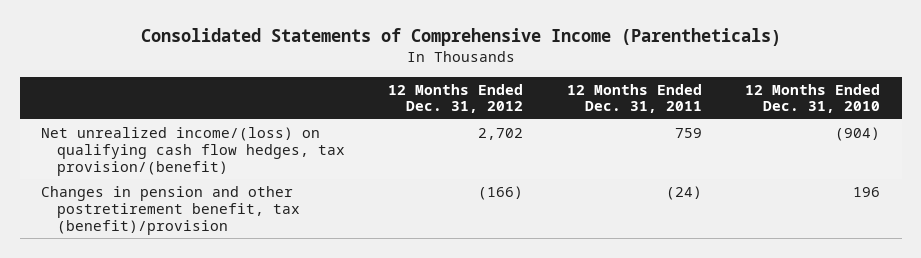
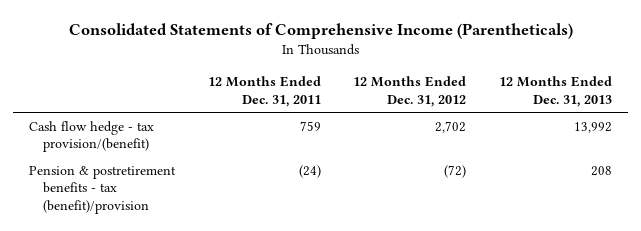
- | 12 Months Ended Dec. 31, 2012 | 12 Months Ended Dec. 31, 2011 | 12 Months Ended Dec. 31, 2010
+ | 12 Months Ended Dec. 31, 2011 | 12 Months Ended Dec. 31, 2012 | 12 Months Ended Dec. 31, 2013
- Net unrealized income/(loss) on qualifying cash flow hedges, tax provision/(benefit) | 2,702 | 759 | (904)
- Changes in pension and other postretirement benefit, tax (benefit)/provision | (166) | (24) | 196
+ Cash flow hedge - tax provision/(benefit) | 759 | 2,702 | 13,992
+ Pension & postretirement benefits - tax (benefit)/provision | (24) | (72) | 208

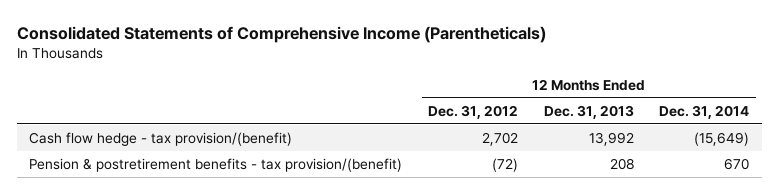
- | 12 Months Ended Dec. 31, 2011 | 12 Months Ended Dec. 31, 2012 | 12 Months Ended Dec. 31, 2013
+ | 12 Months Ended Dec. 31, 2012 | 12 Months Ended Dec. 31, 2013 | 12 Months Ended Dec. 31, 2014
- Pension & postretirement benefits - tax (benefit)/provision | (24) | (72) | 208
+ Pension & postretirement benefits - tax provision/(benefit) | (72) | 208 | 670

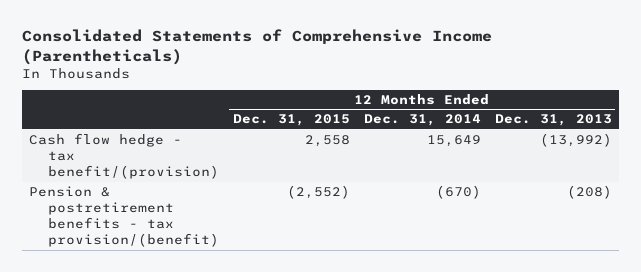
- | 12 Months Ended Dec. 31, 2012 | 12 Months Ended Dec. 31, 2013 | 12 Months Ended Dec. 31, 2014
+ | 12 Months Ended Dec. 31, 2015 | 12 Months Ended Dec. 31, 2014 | 12 Months Ended Dec. 31, 2013
- Cash flow hedge - tax provision/(benefit) | 2,702 | 13,992 | (15,649)
- Pension & postretirement benefits - tax provision/(benefit) | (72) | 208 | 670
+ Cash flow hedge - tax benefit/(provision) | 2,558 | 15,649 | (13,992)
+ Pension & postretirement benefits - tax provision/(benefit) | (2,552) | (670) | (208)

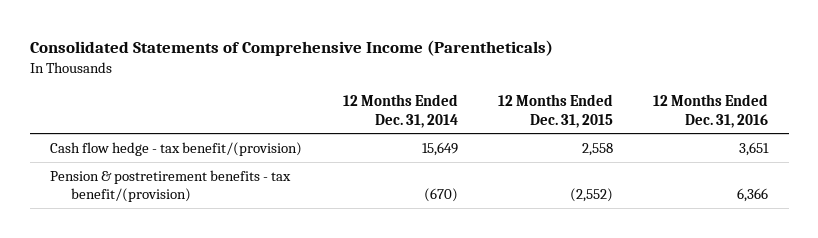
- | 12 Months Ended Dec. 31, 2015 | 12 Months Ended Dec. 31, 2014 | 12 Months Ended Dec. 31, 2013
+ | 12 Months Ended Dec. 31, 2014 | 12 Months Ended Dec. 31, 2015 | 12 Months Ended Dec. 31, 2016
- Pension & postretirement benefits - tax provision/(benefit) | (2,552) | (670) | (208)
+ Pension & postretirement benefits - tax benefit/(provision) | (670) | (2,552) | 6,366

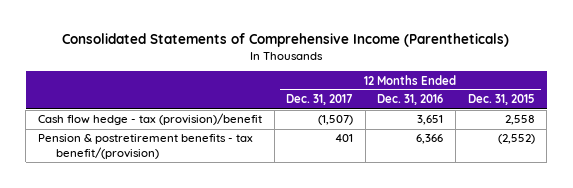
- | 12 Months Ended Dec. 31, 2014 | 12 Months Ended Dec. 31, 2015 | 12 Months Ended Dec. 31, 2016
+ | 12 Months Ended Dec. 31, 2017 | 12 Months Ended Dec. 31, 2016 | 12 Months Ended Dec. 31, 2015
- Cash flow hedge - tax benefit/(provision) | 15,649 | 2,558 | 3,651
+ Cash flow hedge - tax (provision)/benefit | (1,507) | 3,651 | 2,558

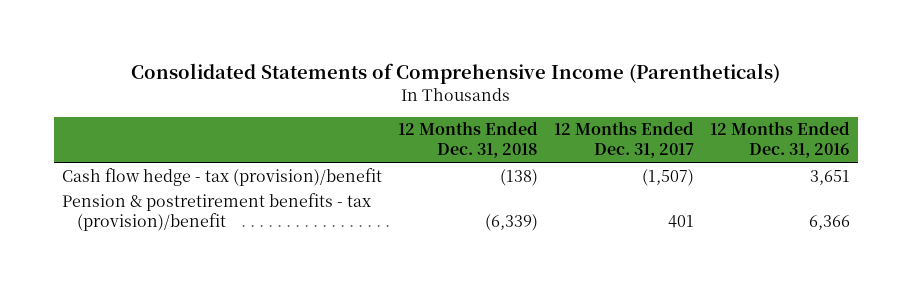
- | 12 Months Ended Dec. 31, 2017 | 12 Months Ended Dec. 31, 2016 | 12 Months Ended Dec. 31, 2015
+ | 12 Months Ended Dec. 31, 2018 | 12 Months Ended Dec. 31, 2017 | 12 Months Ended Dec. 31, 2016
- Pension & postretirement benefits - tax benefit/(provision) | 401 | 6,366 | (2,552)
+ Pension & postretirement benefits - tax (provision)/benefit | (6,339) | 401 | 6,366

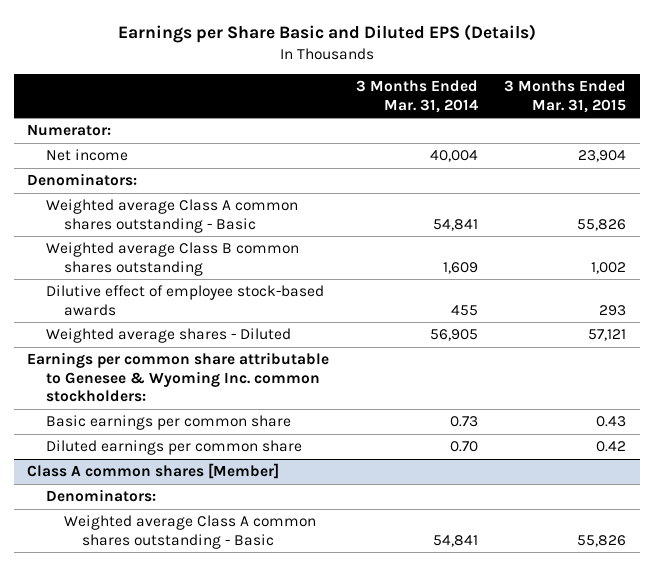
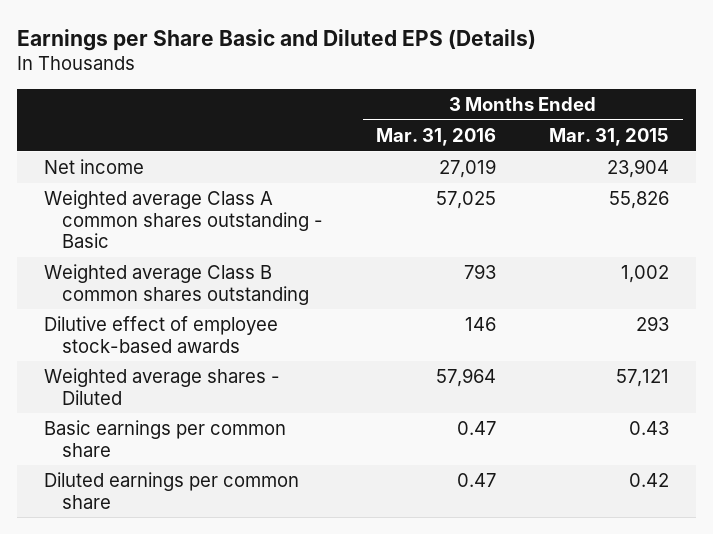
- | 3 Months Ended Mar. 31, 2014 | 3 Months Ended Mar. 31, 2015
+ | 3 Months Ended Mar. 31, 2016 | 3 Months Ended Mar. 31, 2015
- Numerator:
- Denominators:
- Earnings per common share attributable to Genesee & Wyoming Inc. common stockholders:
- Class A common shares [Member]
- Denominators:
- Weighted average Class A common shares outstanding - Basic | 54,841 | 55,826

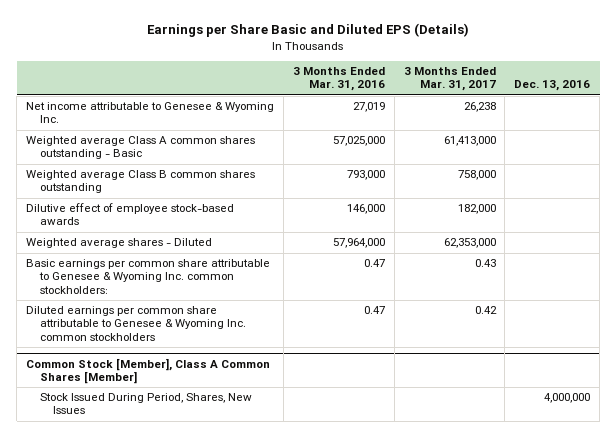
- | 3 Months Ended Mar. 31, 2016 | 3 Months Ended Mar. 31, 2015
+ | 3 Months Ended Mar. 31, 2016 | 3 Months Ended Mar. 31, 2017 | Dec. 13, 2016
- Net income | 27,019 | 23,904
- Weighted average Class A common shares outstanding - Basic | 57,025 | 55,826
- Weighted average Class B common shares outstanding | 793 | 1,002
- Dilutive effect of employee stock-based awards | 146 | 293
- Weighted average shares - Diluted | 57,964 | 57,121
- Basic earnings per common share | 0.47 | 0.43
- Diluted earnings per common share | 0.47 | 0.42
+ Net income attributable to Genesee & Wyoming Inc. | 27,019 | 26,238 |
+ Weighted average Class A common shares outstanding - Basic | 57,025,000 | 61,413,000 |
+ Weighted average Class B common shares outstanding | 793,000 | 758,000 |
+ Dilutive effect of employee stock-based awards | 146,000 | 182,000 |
+ Weighted average shares - Diluted | 57,964,000 | 62,353,000 |
+ Basic earnings per common share attributable to Genesee & Wyoming Inc. common stockholders: | 0.47 | 0.43 |
+ Diluted earnings per common share attributable to Genesee & Wyoming Inc. common stockholders | 0.47 | 0.42 |
+ Common Stock [Member], Class A Common Shares [Member]
+ Stock Issued During Period, Shares, New Issues | | | 4,000,000

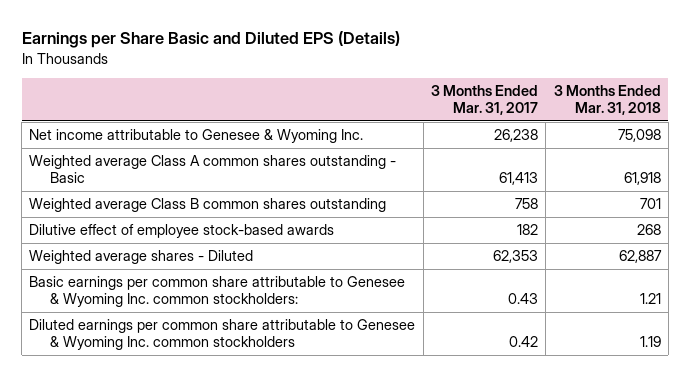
- | 3 Months Ended Mar. 31, 2016 | 3 Months Ended Mar. 31, 2017 | Dec. 13, 2016
+ | 3 Months Ended Mar. 31, 2017 | 3 Months Ended Mar. 31, 2018
- Weighted average Class A common shares outstanding - Basic | 57,025,000 | 61,413,000 |
- Weighted average Class B common shares outstanding | 793,000 | 758,000 |
- Dilutive effect of employee stock-based awards | 146,000 | 182,000 |
- Weighted average shares - Diluted | 57,964,000 | 62,353,000 |
+ Weighted average Class A common shares outstanding - Basic | 61,413 | 61,918
+ Weighted average Class B common shares outstanding | 758 | 701
+ Dilutive effect of employee stock-based awards | 182 | 268
+ Weighted average shares - Diluted | 62,353 | 62,887
- Common Stock [Member], Class A Common Shares [Member]
- Stock Issued During Period, Shares, New Issues | | | 4,000,000

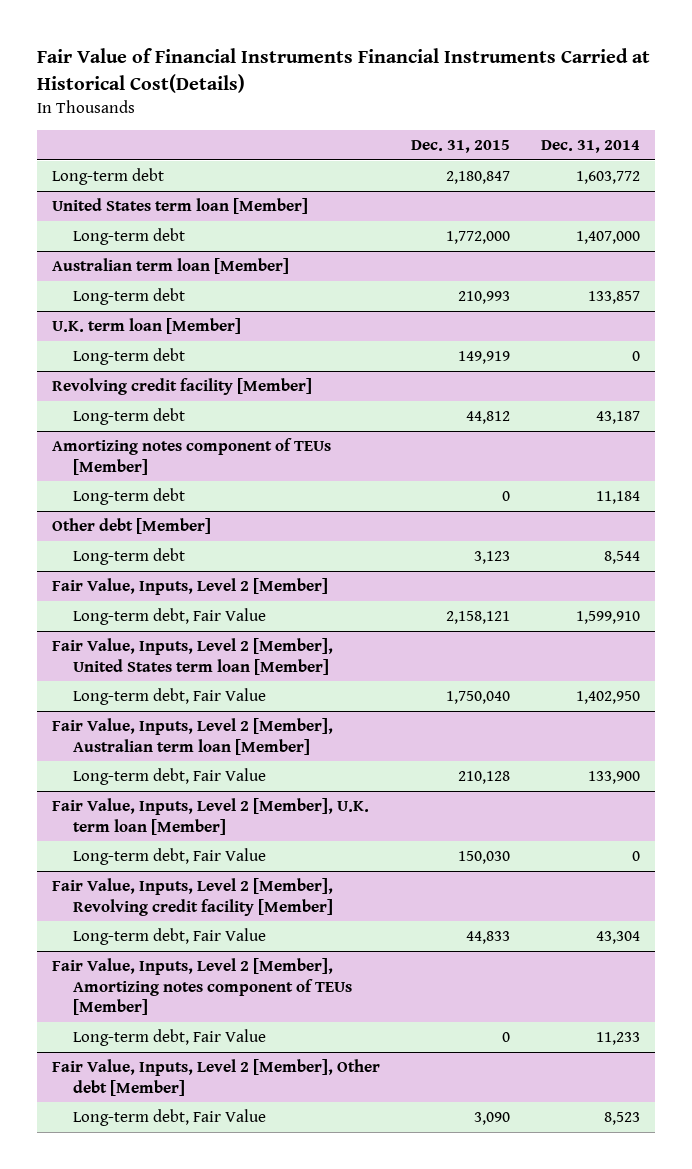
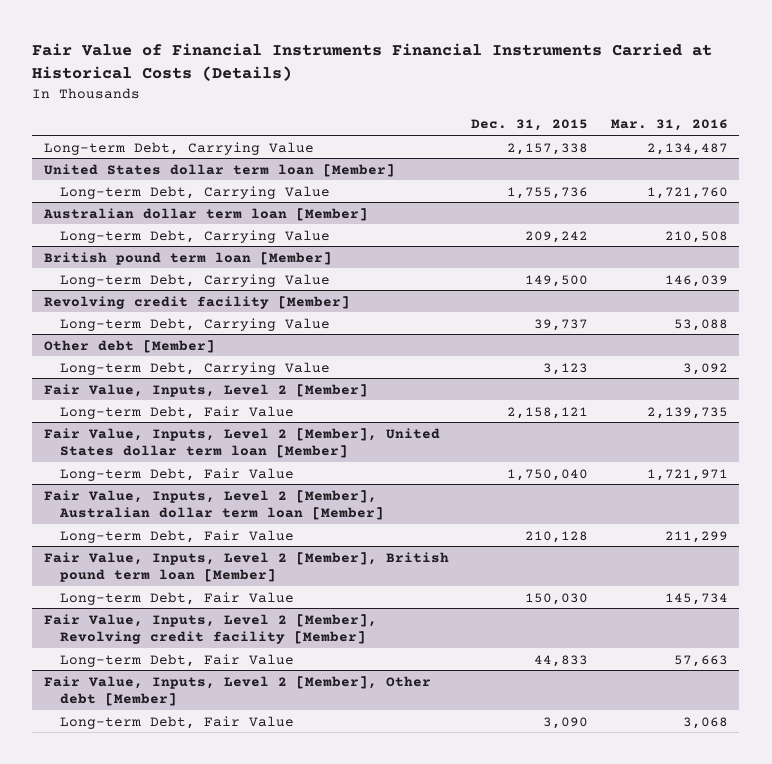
- Fair Value of Financial Instruments Financial Instruments Carried at Historical Cost(Details)
+ Fair Value of Financial Instruments Financial Instruments Carried at Historical Costs (Details)
- | Dec. 31, 2015 | Dec. 31, 2014
+ | Dec. 31, 2015 | Mar. 31, 2016
- Long-term debt | 2,180,847 | 1,603,772
- United States term loan [Member]
- Long-term debt | 1,772,000 | 1,407,000
- Australian term loan [Member]
- Long-term debt | 210,993 | 133,857
- U.K. term loan [Member]
- Long-term debt | 149,919 | 0
+ Long-term Debt, Carrying Value | 2,157,338 | 2,134,487
+ United States dollar term loan [Member]
+ Long-term Debt, Carrying Value | 1,755,736 | 1,721,760
+ Australian dollar term loan [Member]
+ Long-term Debt, Carrying Value | 209,242 | 210,508
+ British pound term loan [Member]
+ Long-term Debt, Carrying Value | 149,500 | 146,039
@ Revolving credit facility [Member]
- Long-term debt | 44,812 | 43,187
- Amortizing notes component of TEUs [Member]
- Long-term debt | 0 | 11,184
@ Revolving credit facility [Member]
+ Long-term Debt, Carrying Value | 39,737 | 53,088
@ Other debt [Member]
- Long-term debt | 3,123 | 8,544
+ Long-term Debt, Carrying Value | 3,123 | 3,092
@ Fair Value, Inputs, Level 2 [Member]
- Long-term debt, Fair Value | 2,158,121 | 1,599,910
- Fair Value, Inputs, Level 2 [Member], United States term loan [Member]
- Long-term debt, Fair Value | 1,750,040 | 1,402,950
- Fair Value, Inputs, Level 2 [Member], Australian term loan [Member]
- Long-term debt, Fair Value | 210,128 | 133,900
- Fair Value, Inputs, Level 2 [Member], U.K. term loan [Member]
- Long-term debt, Fair Value | 150,030 | 0
@ Fair Value, Inputs, Level 2 [Member]
+ Long-term Debt, Fair Value | 2,158,121 | 2,139,735
+ Fair Value, Inputs, Level 2 [Member], United States dollar term loan [Member]
+ Long-term Debt, Fair Value | 1,750,040 | 1,721,971
+ Fair Value, Inputs, Level 2 [Member], Australian dollar term loan [Member]
+ Long-term Debt, Fair Value | 210,128 | 211,299
+ Fair Value, Inputs, Level 2 [Member], British pound term loan [Member]
+ Long-term Debt, Fair Value | 150,030 | 145,734
@ Fair Value, Inputs, Level 2 [Member], Revolving credit facility [Member]
- Long-term debt, Fair Value | 44,833 | 43,304
- Fair Value, Inputs, Level 2 [Member], Amortizing notes component of TEUs [Member]
- Long-term debt, Fair Value | 0 | 11,233
@ Fair Value, Inputs, Level 2 [Member], Revolving credit facility [Member]
+ Long-term Debt, Fair Value | 44,833 | 57,663
@ Fair Value, Inputs, Level 2 [Member], Other debt [Member]
- Long-term debt, Fair Value | 3,090 | 8,523
+ Long-term Debt, Fair Value | 3,090 | 3,068

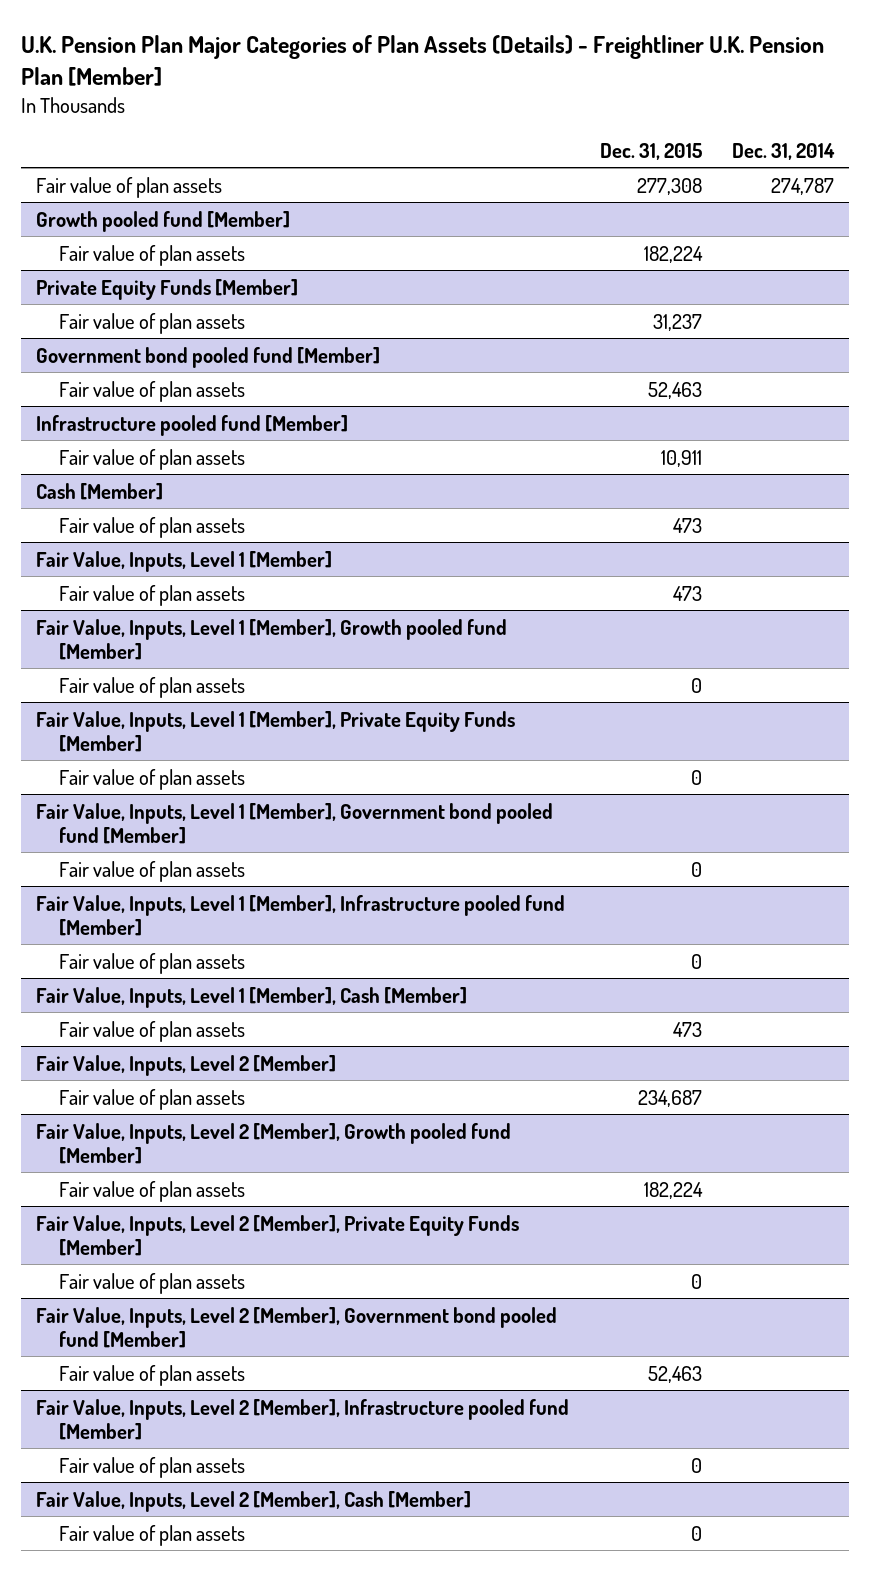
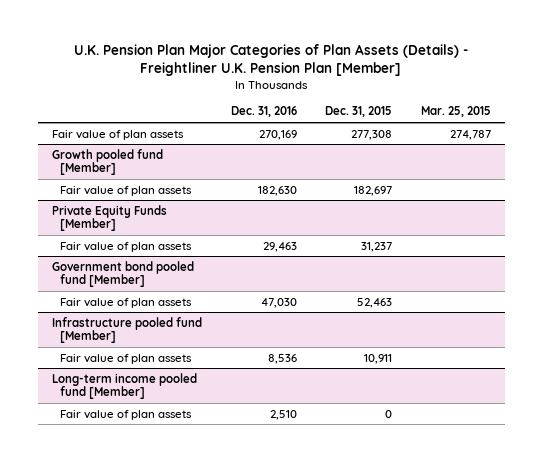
- | Dec. 31, 2015 | Dec. 31, 2014
+ | Dec. 31, 2016 | Dec. 31, 2015 | Mar. 25, 2015
@ Growth pooled fund [Member]
- Fair value of plan assets | 182,224 |
+ Fair value of plan assets | 182,630 | 182,697 |
- Cash [Member]
- Fair value of plan assets | 473 |
- Fair Value, Inputs, Level 1 [Member]
- Fair value of plan assets | 473 |
- Fair Value, Inputs, Level 1 [Member], Growth pooled fund [Member]
- Fair value of plan assets | 0 |
- Fair Value, Inputs, Level 1 [Member], Private Equity Funds [Member]
- Fair value of plan assets | 0 |
- Fair Value, Inputs, Level 1 [Member], Government bond pooled fund [Member]
- Fair value of plan assets | 0 |
- Fair Value, Inputs, Level 1 [Member], Infrastructure pooled fund [Member]
- Fair value of plan assets | 0 |
- Fair Value, Inputs, Level 1 [Member], Cash [Member]
- Fair value of plan assets | 473 |
- Fair Value, Inputs, Level 2 [Member]
- Fair value of plan assets | 234,687 |
- Fair Value, Inputs, Level 2 [Member], Growth pooled fund [Member]
- Fair value of plan assets | 182,224 |
- Fair Value, Inputs, Level 2 [Member], Private Equity Funds [Member]
- Fair value of plan assets | 0 |
- Fair Value, Inputs, Level 2 [Member], Government bond pooled fund [Member]
- Fair value of plan assets | 52,463 |
- Fair Value, Inputs, Level 2 [Member], Infrastructure pooled fund [Member]
- Fair value of plan assets | 0 |
- Fair Value, Inputs, Level 2 [Member], Cash [Member]
+ Long-term income pooled fund [Member]

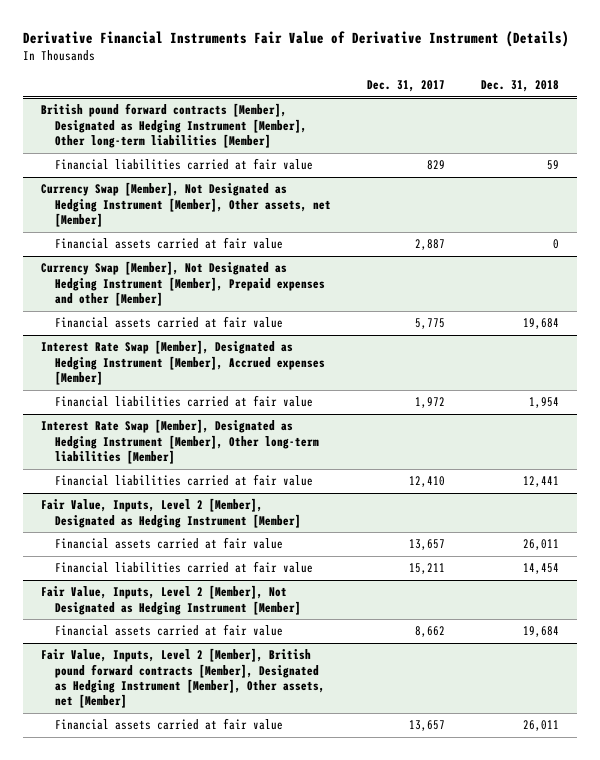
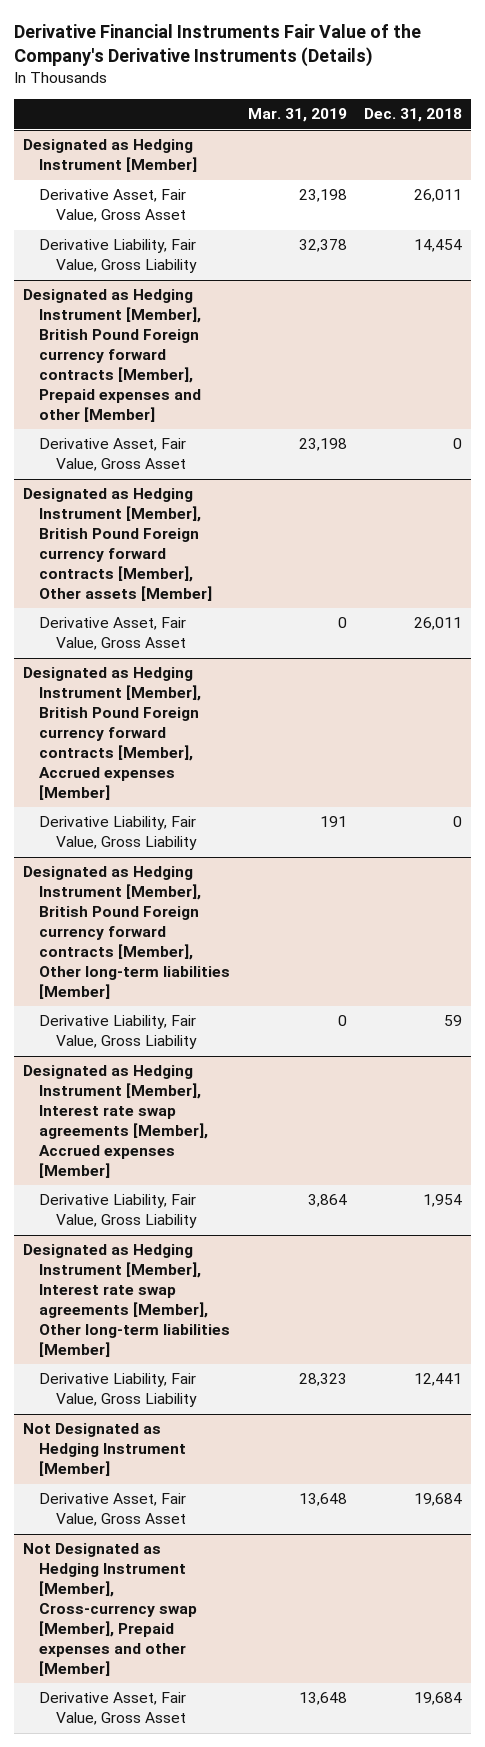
- Derivative Financial Instruments Fair Value of Derivative Instrument (Details)
+ Derivative Financial Instruments Fair Value of the Company's Derivative Instruments (Details)
- | Dec. 31, 2017 | Dec. 31, 2018
+ | Mar. 31, 2019 | Dec. 31, 2018
- British pound forward contracts [Member], Designated as Hedging Instrument [Member], Other long-term liabilities [Member]
- Financial liabilities carried at fair value | 829 | 59
- Currency Swap [Member], Not Designated as Hedging Instrument [Member], Other assets, net [Member]
- Financial assets carried at fair value | 2,887 | 0
- Currency Swap [Member], Not Designated as Hedging Instrument [Member], Prepaid expenses and other [Member]
- Financial assets carried at fair value | 5,775 | 19,684
- Interest Rate Swap [Member], Designated as Hedging Instrument [Member], Accrued expenses [Member]
- Financial liabilities carried at fair value | 1,972 | 1,954
- Interest Rate Swap [Member], Designated as Hedging Instrument [Member], Other long-term liabilities [Member]
- Financial liabilities carried at fair value | 12,410 | 12,441
- Fair Value, Inputs, Level 2 [Member], Designated as Hedging Instrument [Member]
- Financial assets carried at fair value | 13,657 | 26,011
- Financial liabilities carried at fair value | 15,211 | 14,454
- Fair Value, Inputs, Level 2 [Member], Not Designated as Hedging Instrument [Member]
- Financial assets carried at fair value | 8,662 | 19,684
- Fair Value, Inputs, Level 2 [Member], British pound forward contracts [Member], Designated as Hedging Instrument [Member], Other assets, net [Member]
- Financial assets carried at fair value | 13,657 | 26,011
+ Designated as Hedging Instrument [Member]
+ Derivative Asset, Fair Value, Gross Asset | 23,198 | 26,011
+ Derivative Liability, Fair Value, Gross Liability | 32,378 | 14,454
+ Designated as Hedging Instrument [Member], British Pound Foreign currency forward contracts [Member], Prepaid expenses and other [Member]
+ Derivative Asset, Fair Value, Gross Asset | 23,198 | 0
+ Designated as Hedging Instrument [Member], British Pound Foreign currency forward contracts [Member], Other assets [Member]
+ Derivative Asset, Fair Value, Gross Asset | 0 | 26,011
+ Designated as Hedging Instrument [Member], British Pound Foreign currency forward contracts [Member], Accrued expenses [Member]
+ Derivative Liability, Fair Value, Gross Liability | 191 | 0
+ Designated as Hedging Instrument [Member], British Pound Foreign currency forward contracts [Member], Other long-term liabilities [Member]
+ Derivative Liability, Fair Value, Gross Liability | 0 | 59
+ Designated as Hedging Instrument [Member], Interest rate swap agreements [Member], Accrued expenses [Member]
+ Derivative Liability, Fair Value, Gross Liability | 3,864 | 1,954
+ Designated as Hedging Instrument [Member], Interest rate swap agreements [Member], Other long-term liabilities [Member]
+ Derivative Liability, Fair Value, Gross Liability | 28,323 | 12,441
+ Not Designated as Hedging Instrument [Member]
+ Derivative Asset, Fair Value, Gross Asset | 13,648 | 19,684
+ Not Designated as Hedging Instrument [Member], Cross-currency swap [Member], Prepaid expenses and other [Member]
+ Derivative Asset, Fair Value, Gross Asset | 13,648 | 19,684

